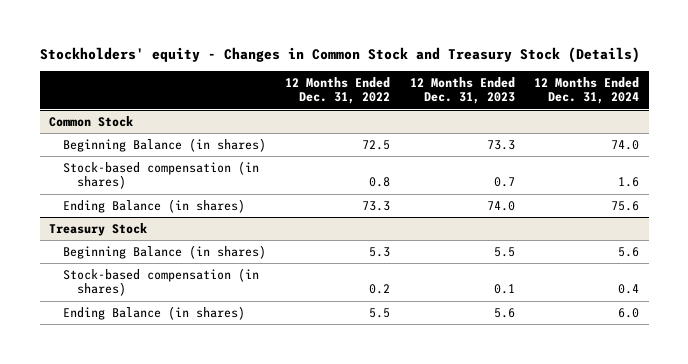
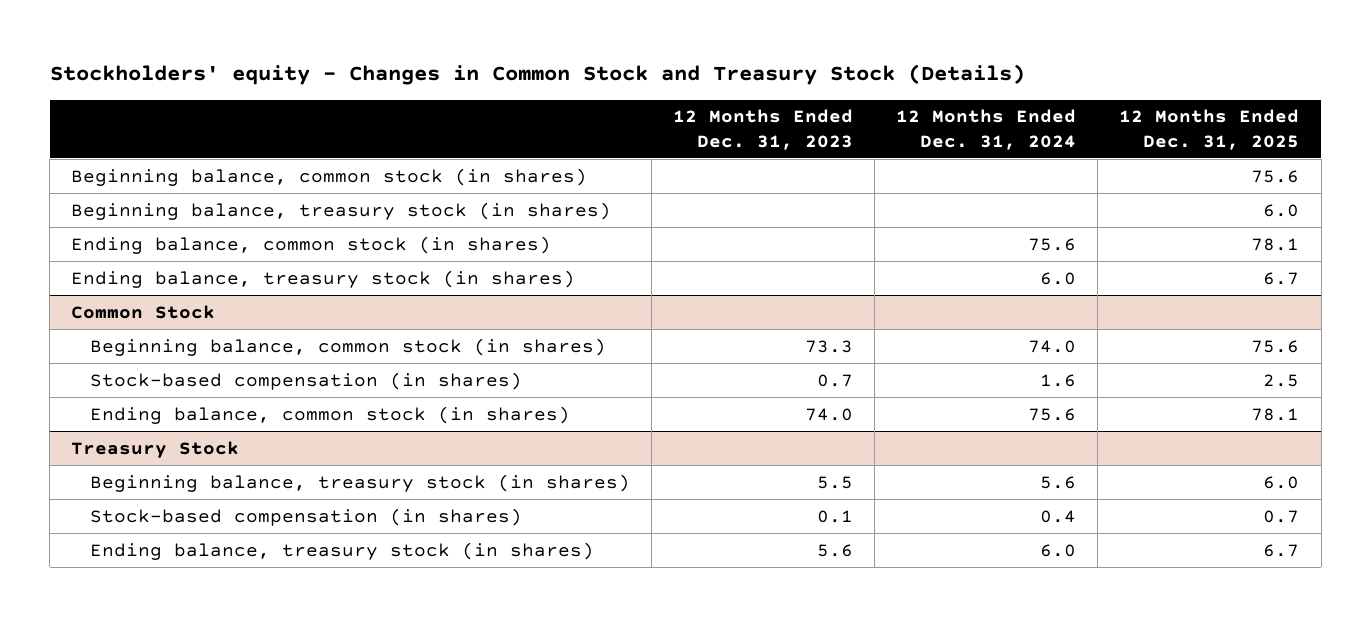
- | 12 Months Ended Dec. 31, 2022 | 12 Months Ended Dec. 31, 2023 | 12 Months Ended Dec. 31, 2024
+ | 12 Months Ended Dec. 31, 2023 | 12 Months Ended Dec. 31, 2024 | 12 Months Ended Dec. 31, 2025
+ Beginning balance, common stock (in shares) | | | 75.6
+ Beginning balance, treasury stock (in shares) | | | 6.0
+ Ending balance, common stock (in shares) | | 75.6 | 78.1
+ Ending balance, treasury stock (in shares) | | 6.0 | 6.7
@ Common Stock
- Beginning Balance (in shares) | 72.5 | 73.3 | 74.0
+ Beginning balance, common stock (in shares) | 73.3 | 74.0 | 75.6
- Ending Balance (in shares) | 73.3 | 74.0 | 75.6
+ Ending balance, common stock (in shares) | 74.0 | 75.6 | 78.1
@ Treasury Stock
- Beginning Balance (in shares) | 5.3 | 5.5 | 5.6
+ Beginning balance, treasury stock (in shares) | 5.5 | 5.6 | 6.0
- Ending Balance (in shares) | 5.5 | 5.6 | 6.0
+ Ending balance, treasury stock (in shares) | 5.6 | 6.0 | 6.7

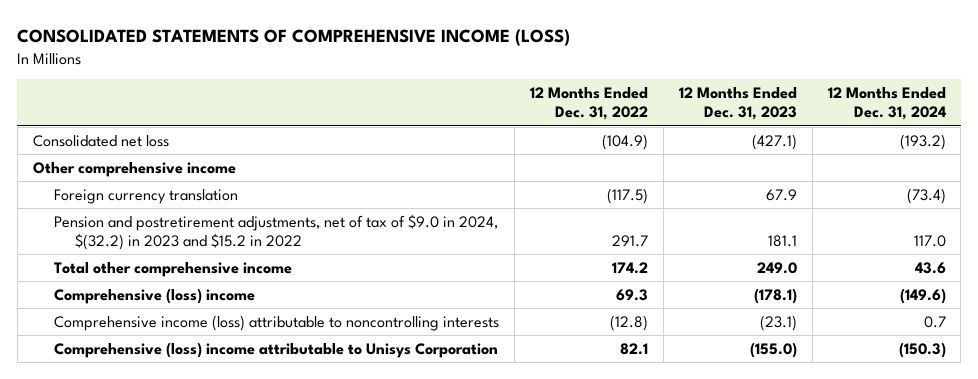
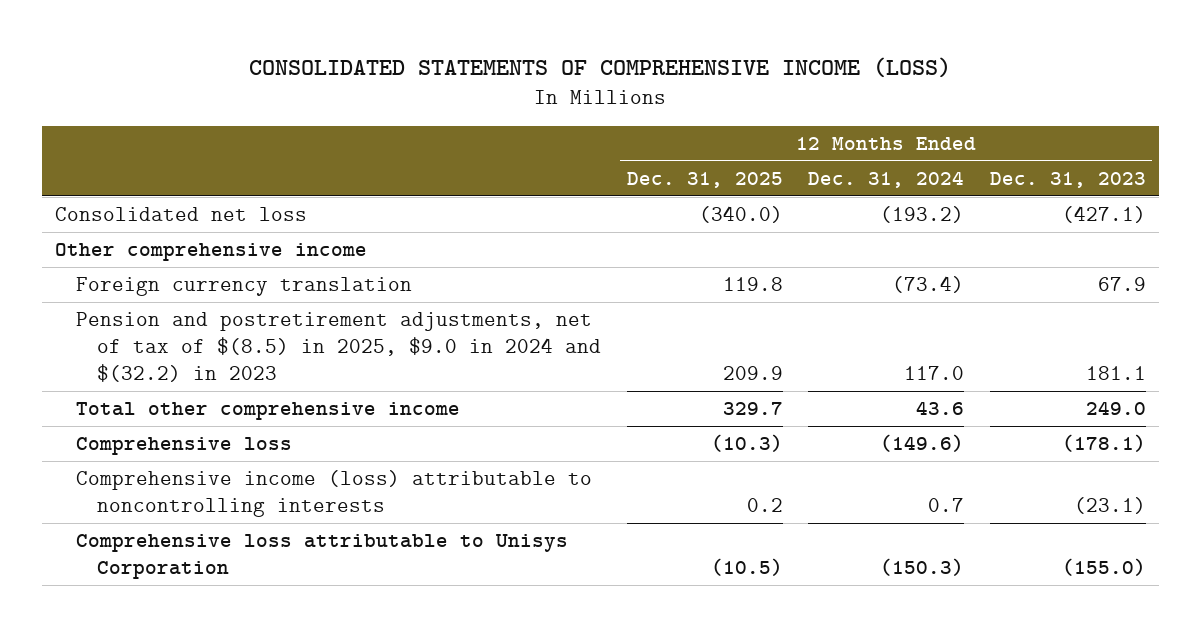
- | 12 Months Ended Dec. 31, 2022 | 12 Months Ended Dec. 31, 2023 | 12 Months Ended Dec. 31, 2024
+ | 12 Months Ended Dec. 31, 2025 | 12 Months Ended Dec. 31, 2024 | 12 Months Ended Dec. 31, 2023
- Pension and postretirement adjustments, net of tax of $9.0 in 2024, $(32.2) in 2023 and $15.2 in 2022 | 291.7 | 181.1 | 117.0
+ Pension and postretirement adjustments, net of tax of $(8.5) in 2025, $9.0 in 2024 and $(32.2) in 2023 | 209.9 | 117.0 | 181.1
- Comprehensive (loss) income | 69.3 | (178.1) | (149.6)
+ Comprehensive loss | (10.3) | (149.6) | (178.1)
- Comprehensive (loss) income attributable to Unisys Corporation | 82.1 | (155.0) | (150.3)
+ Comprehensive loss attributable to Unisys Corporation | (10.5) | (150.3) | (155.0)

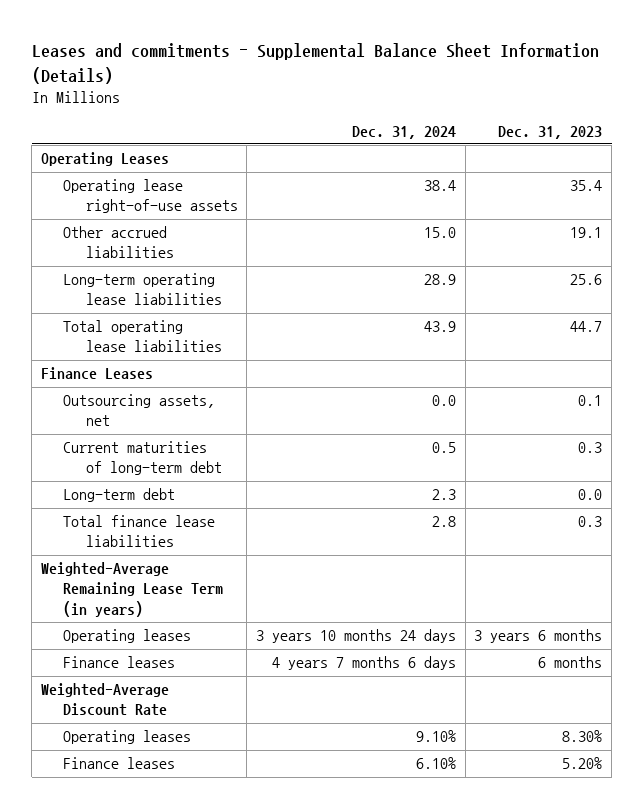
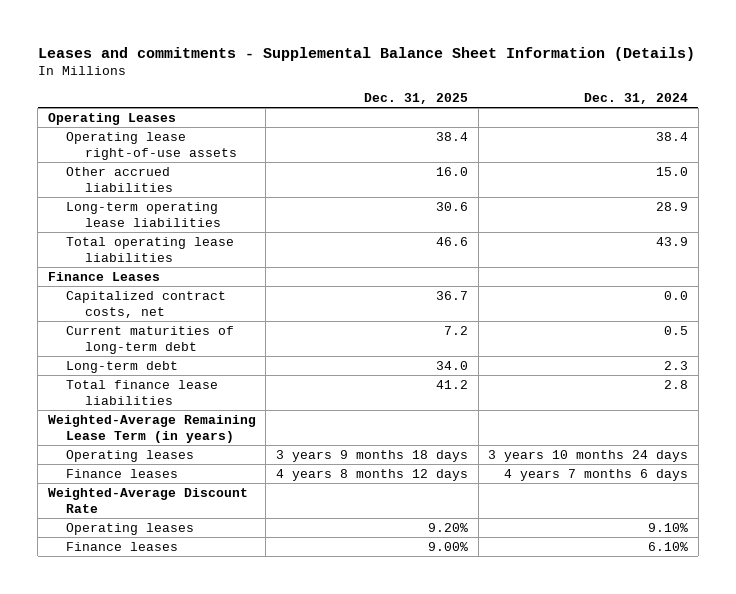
- | Dec. 31, 2024 | Dec. 31, 2023
+ | Dec. 31, 2025 | Dec. 31, 2024
- Outsourcing assets, net | 0.0 | 0.1
+ Capitalized contract costs, net | 36.7 | 0.0

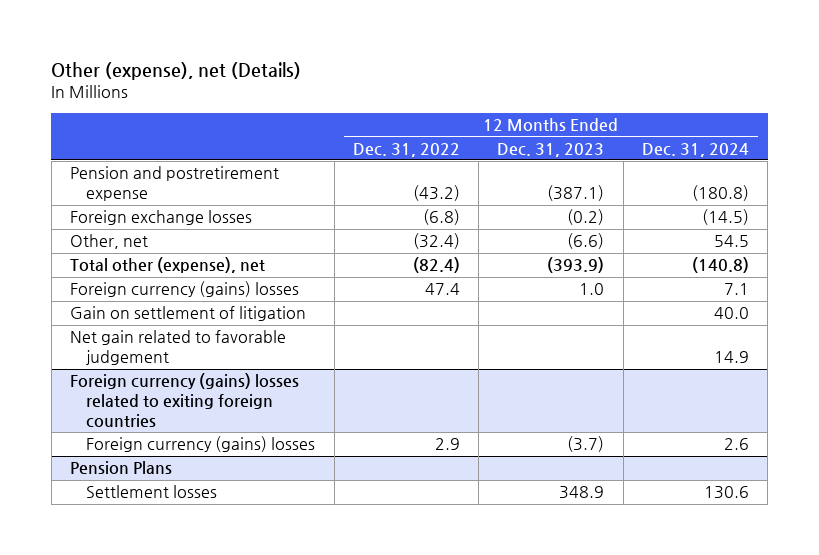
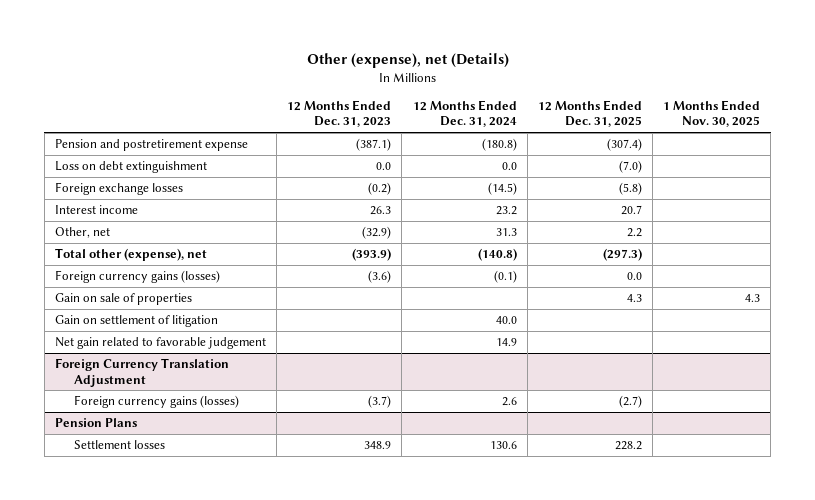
- | 12 Months Ended Dec. 31, 2022 | 12 Months Ended Dec. 31, 2023 | 12 Months Ended Dec. 31, 2024
+ | 12 Months Ended Dec. 31, 2023 | 12 Months Ended Dec. 31, 2024 | 12 Months Ended Dec. 31, 2025 | 1 Months Ended Nov. 30, 2025
+ Loss on debt extinguishment | 0.0 | 0.0 | (7.0) |
- Other, net | (32.4) | (6.6) | 54.5
+ Interest income | 26.3 | 23.2 | 20.7 |
+ Other, net | (32.9) | 31.3 | 2.2 |
- Foreign currency (gains) losses | 47.4 | 1.0 | 7.1
+ Foreign currency gains (losses) | (3.6) | (0.1) | 0.0 |
+ Gain on sale of properties | | | 4.3 | 4.3
- Foreign currency (gains) losses related to exiting foreign countries
- Foreign currency (gains) losses | 2.9 | (3.7) | 2.6
+ Foreign Currency Translation Adjustment
+ Foreign currency gains (losses) | (3.7) | 2.6 | (2.7) |

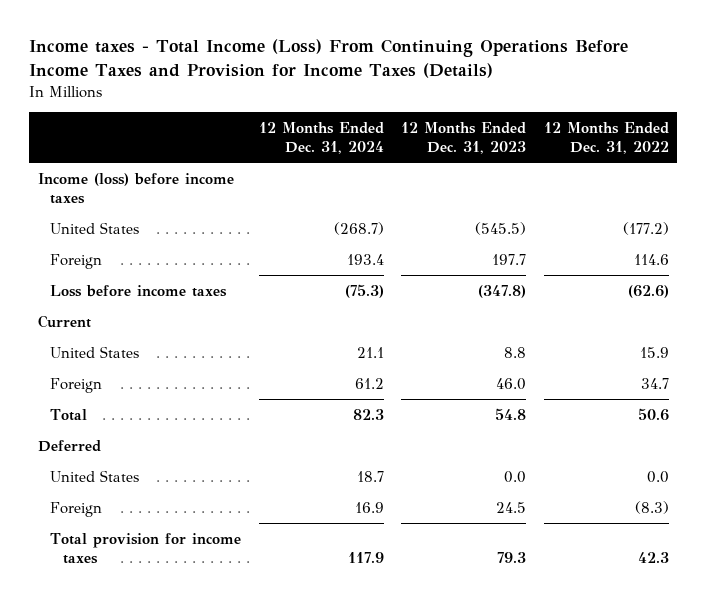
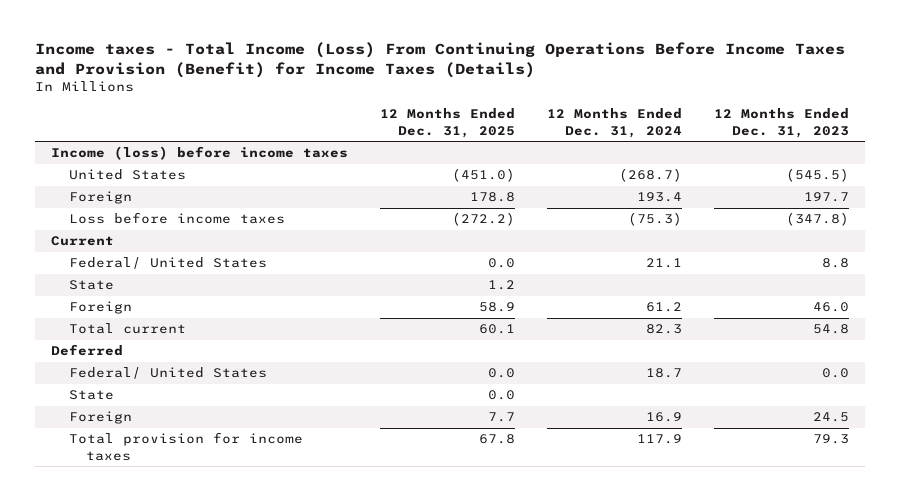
- Income taxes - Total Income (Loss) From Continuing Operations Before Income Taxes and Provision for Income Taxes (Details)
+ Income taxes - Total Income (Loss) From Continuing Operations Before Income Taxes and Provision (Benefit) for Income Taxes (Details)
- | 12 Months Ended Dec. 31, 2024 | 12 Months Ended Dec. 31, 2023 | 12 Months Ended Dec. 31, 2022
+ | 12 Months Ended Dec. 31, 2025 | 12 Months Ended Dec. 31, 2024 | 12 Months Ended Dec. 31, 2023
- United States | 21.1 | 8.8 | 15.9
+ Federal/ United States | 0.0 | 21.1 | 8.8
+ State | 1.2 | |
- Total | 82.3 | 54.8 | 50.6
+ Total current | 60.1 | 82.3 | 54.8
- United States | 18.7 | 0.0 | 0.0
+ Federal/ United States | 0.0 | 18.7 | 0.0
+ State | 0.0 | |

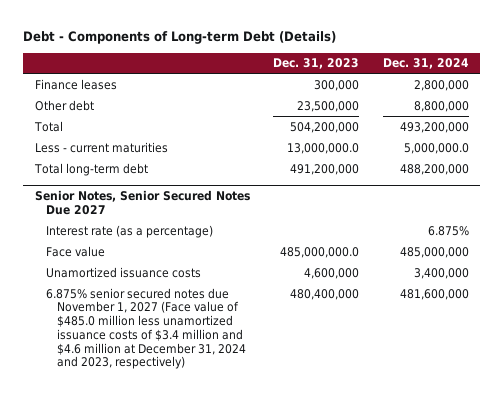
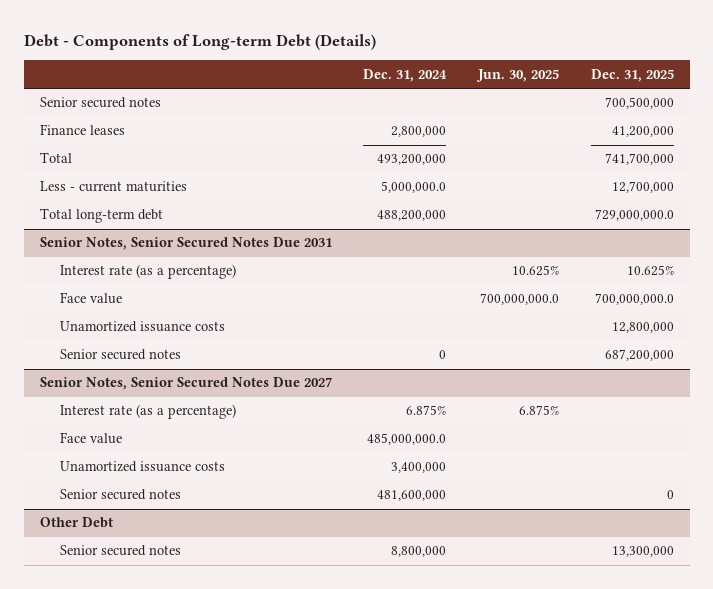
- | Dec. 31, 2023 | Dec. 31, 2024
+ | Dec. 31, 2024 | Jun. 30, 2025 | Dec. 31, 2025
+ Senior secured notes | | | 700,500,000
- Other debt | 23,500,000 | 8,800,000
+ Senior Notes, Senior Secured Notes Due 2031
+ Interest rate (as a percentage) | | 10.625% | 10.625%
+ Face value | | 700,000,000.0 | 700,000,000.0
+ Unamortized issuance costs | | | 12,800,000
+ Senior secured notes | 0 | | 687,200,000
@ Senior Notes, Senior Secured Notes Due 2027
- Face value | 485,000,000.0 | 485,000,000
+ Face value | 485,000,000.0 | |
- 6.875% senior secured notes due November 1, 2027 (Face value of $485.0 million less unamortized issuance costs of $3.4 million and $4.6 million at December 31, 2024 and 2023, respectively) | 480,400,000 | 481,600,000
+ Senior secured notes | 481,600,000 | | 0
+ Other Debt
+ Senior secured notes | 8,800,000 | | 13,300,000

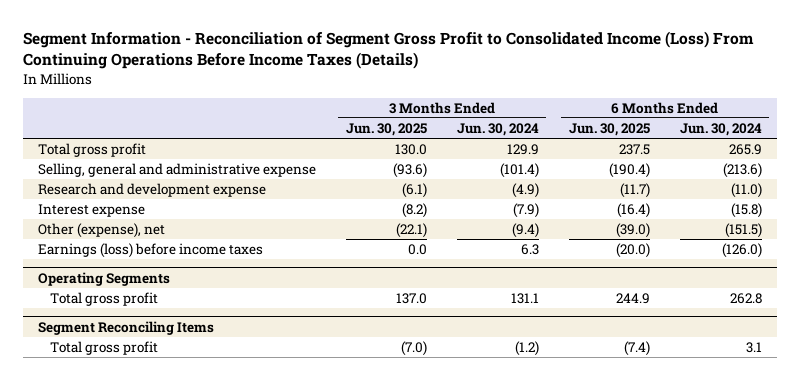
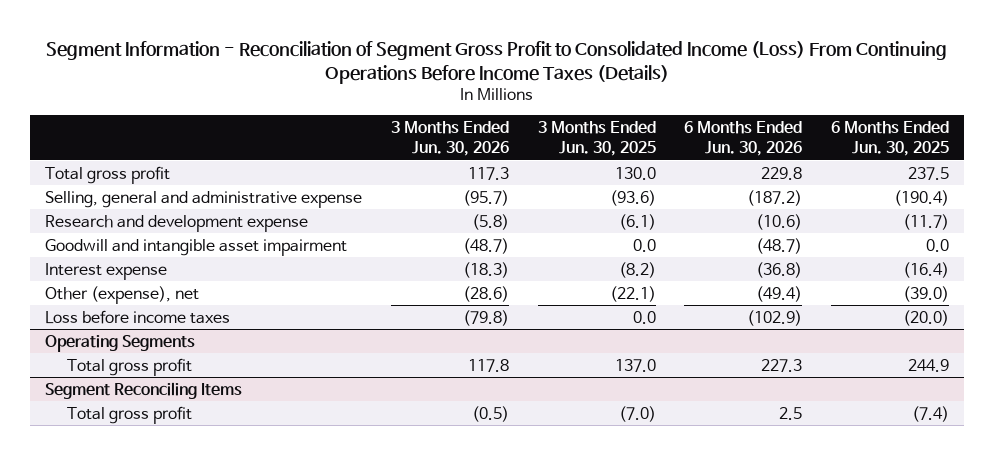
- | 3 Months Ended Jun. 30, 2025 | 3 Months Ended Jun. 30, 2024 | 6 Months Ended Jun. 30, 2025 | 6 Months Ended Jun. 30, 2024
+ | 3 Months Ended Jun. 30, 2026 | 3 Months Ended Jun. 30, 2025 | 6 Months Ended Jun. 30, 2026 | 6 Months Ended Jun. 30, 2025
+ Goodwill and intangible asset impairment | (48.7) | 0.0 | (48.7) | 0.0
- Earnings (loss) before income taxes | 0.0 | 6.3 | (20.0) | (126.0)
+ Loss before income taxes | (79.8) | 0.0 | (102.9) | (20.0)

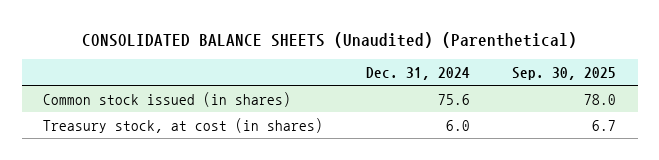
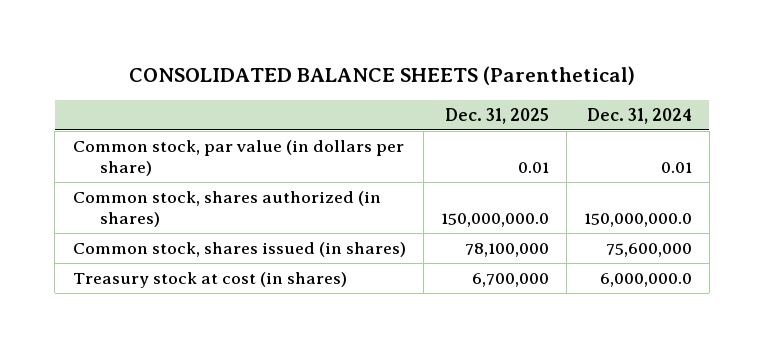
- CONSOLIDATED BALANCE SHEETS (Unaudited) (Parenthetical)
+ CONSOLIDATED BALANCE SHEETS (Parenthetical)
- | Dec. 31, 2024 | Sep. 30, 2025
+ | Dec. 31, 2025 | Dec. 31, 2024
- Common stock issued (in shares) | 75.6 | 78.0
- Treasury stock, at cost (in shares) | 6.0 | 6.7
+ Common stock, par value (in dollars per share) | 0.01 | 0.01
+ Common stock, shares authorized (in shares) | 150,000,000.0 | 150,000,000.0
+ Common stock, shares issued (in shares) | 78,100,000 | 75,600,000
+ Treasury stock at cost (in shares) | 6,700,000 | 6,000,000.0

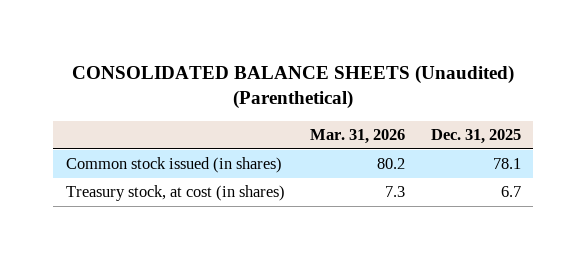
- CONSOLIDATED BALANCE SHEETS (Parenthetical)
+ CONSOLIDATED BALANCE SHEETS (Unaudited) (Parenthetical)
- | Dec. 31, 2025 | Dec. 31, 2024
+ | Mar. 31, 2026 | Dec. 31, 2025
- Common stock, par value (in dollars per share) | 0.01 | 0.01
- Common stock, shares authorized (in shares) | 150,000,000.0 | 150,000,000.0
- Common stock, shares issued (in shares) | 78,100,000 | 75,600,000
- Treasury stock at cost (in shares) | 6,700,000 | 6,000,000.0
+ Common stock issued (in shares) | 80.2 | 78.1
+ Treasury stock, at cost (in shares) | 7.3 | 6.7

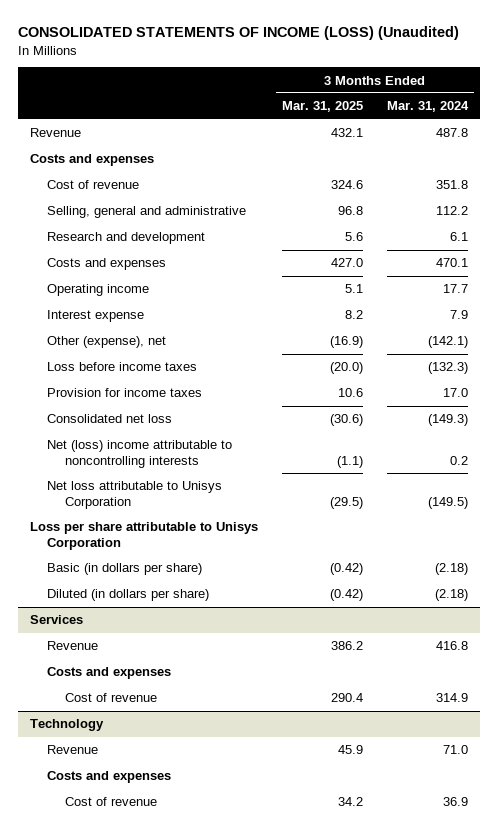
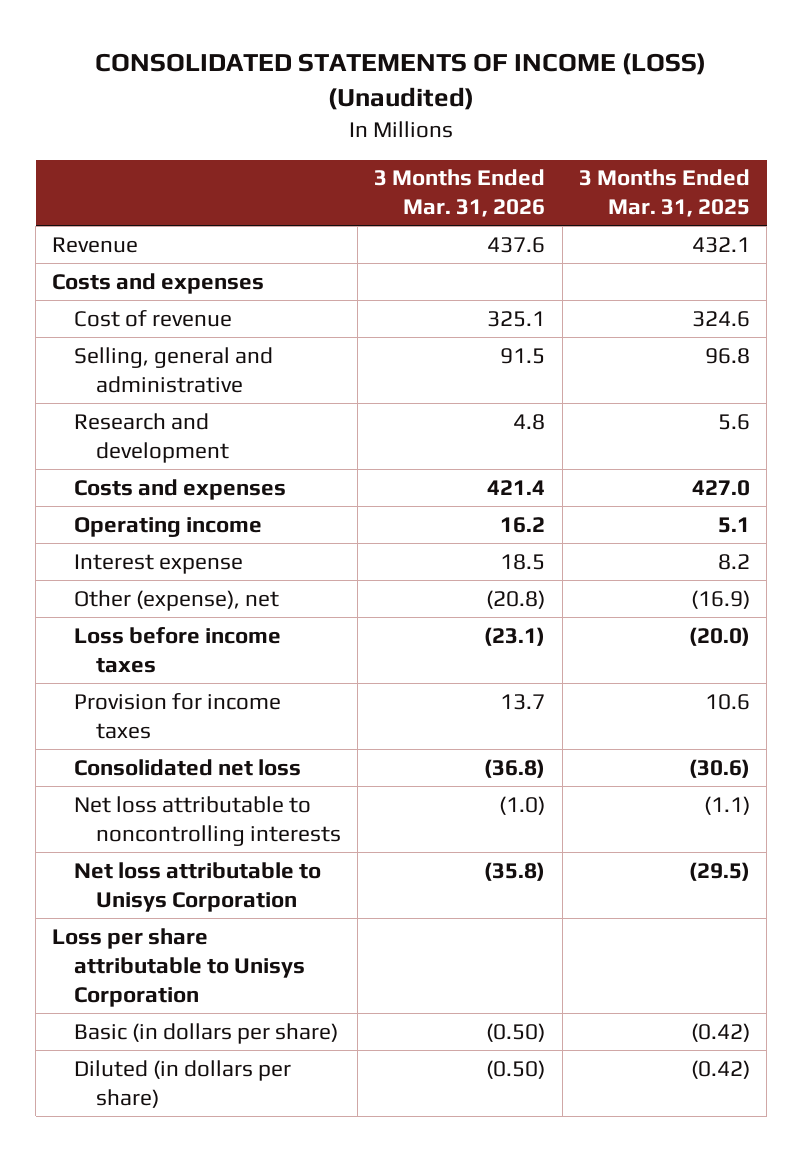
- | 3 Months Ended Mar. 31, 2025 | 3 Months Ended Mar. 31, 2024
+ | 3 Months Ended Mar. 31, 2026 | 3 Months Ended Mar. 31, 2025
- Net (loss) income attributable to noncontrolling interests | (1.1) | 0.2
+ Net loss attributable to noncontrolling interests | (1.0) | (1.1)
- Services
- Revenue | 386.2 | 416.8
- Costs and expenses
- Cost of revenue | 290.4 | 314.9
- Technology
- Revenue | 45.9 | 71.0
- Costs and expenses
- Cost of revenue | 34.2 | 36.9

